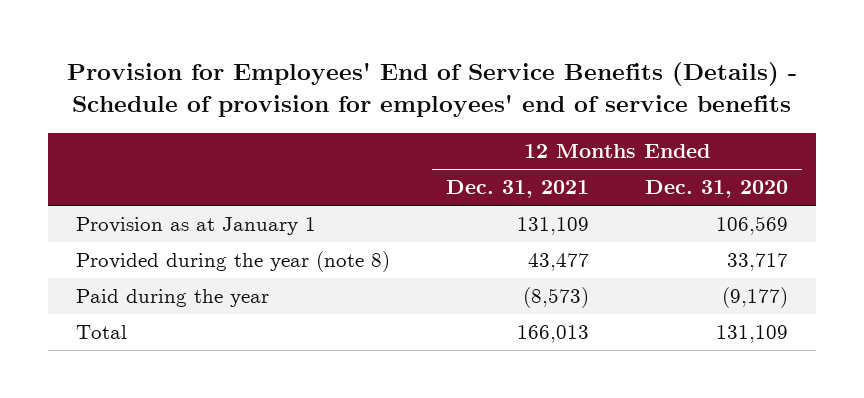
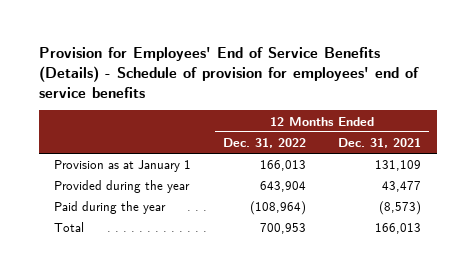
- | 12 Months Ended Dec. 31, 2021 | 12 Months Ended Dec. 31, 2020
+ | 12 Months Ended Dec. 31, 2022 | 12 Months Ended Dec. 31, 2021
- Provided during the year (note 8) | 43,477 | 33,717
+ Provided during the year | 643,904 | 43,477

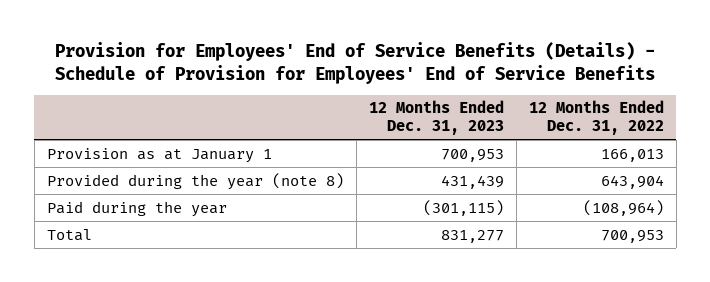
- Provision for Employees' End of Service Benefits (Details) - Schedule of provision for employees' end of service benefits
+ Provision for Employees' End of Service Benefits (Details) - Schedule of Provision for Employees' End of Service Benefits
- | 12 Months Ended Dec. 31, 2022 | 12 Months Ended Dec. 31, 2021
+ | 12 Months Ended Dec. 31, 2023 | 12 Months Ended Dec. 31, 2022
- Provided during the year | 643,904 | 43,477
+ Provided during the year (note 8) | 431,439 | 643,904

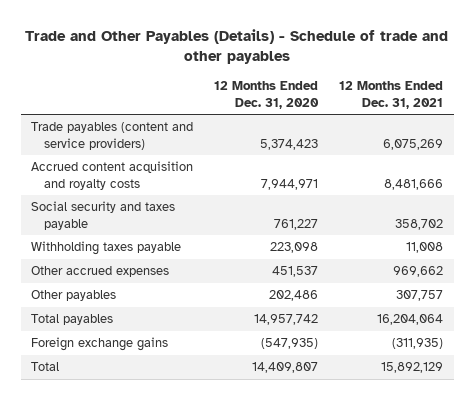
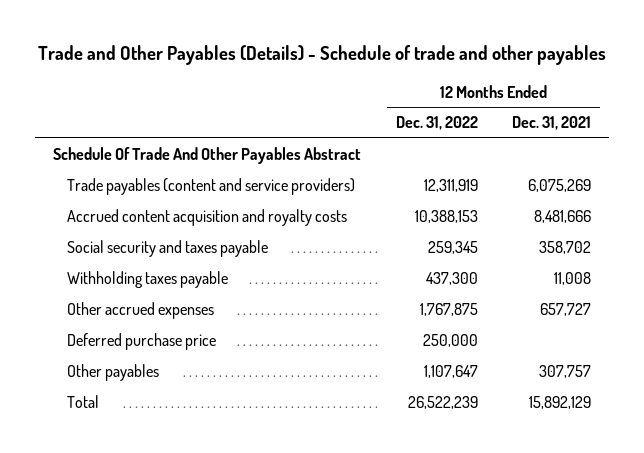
- | 12 Months Ended Dec. 31, 2020 | 12 Months Ended Dec. 31, 2021
+ | 12 Months Ended Dec. 31, 2022 | 12 Months Ended Dec. 31, 2021
+ Schedule Of Trade And Other Payables Abstract
- Other accrued expenses | 451,537 | 969,662
+ Other accrued expenses | 1,767,875 | 657,727
+ Deferred purchase price | 250,000 |
- Total payables | 14,957,742 | 16,204,064
- Foreign exchange gains | (547,935) | (311,935)

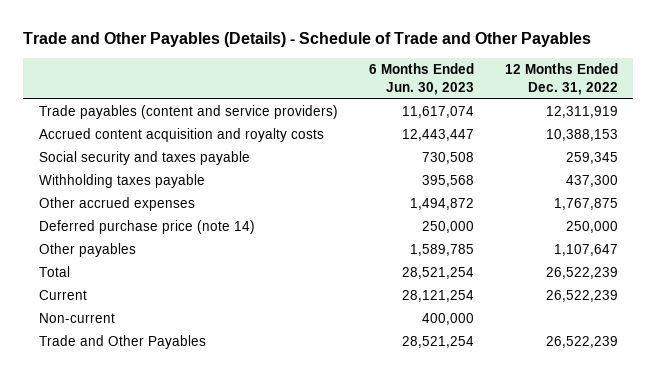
- Trade and Other Payables (Details) - Schedule of trade and other payables
+ Trade and Other Payables (Details) - Schedule of Trade and Other Payables
- | 12 Months Ended Dec. 31, 2022 | 12 Months Ended Dec. 31, 2021
+ | 6 Months Ended Jun. 30, 2023 | 12 Months Ended Dec. 31, 2022
- Schedule Of Trade And Other Payables Abstract
- Deferred purchase price | 250,000 |
+ Deferred purchase price (note 14) | 250,000 | 250,000
+ Current | 28,121,254 | 26,522,239
+ Non-current | 400,000 |
+ Trade and Other Payables | 28,521,254 | 26,522,239

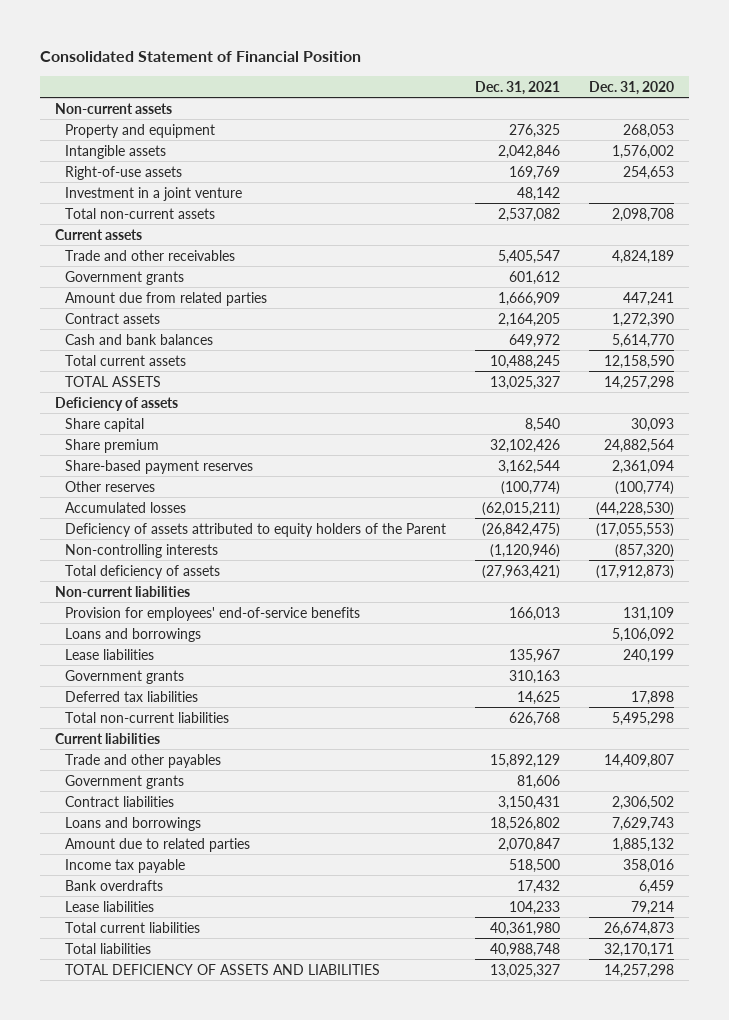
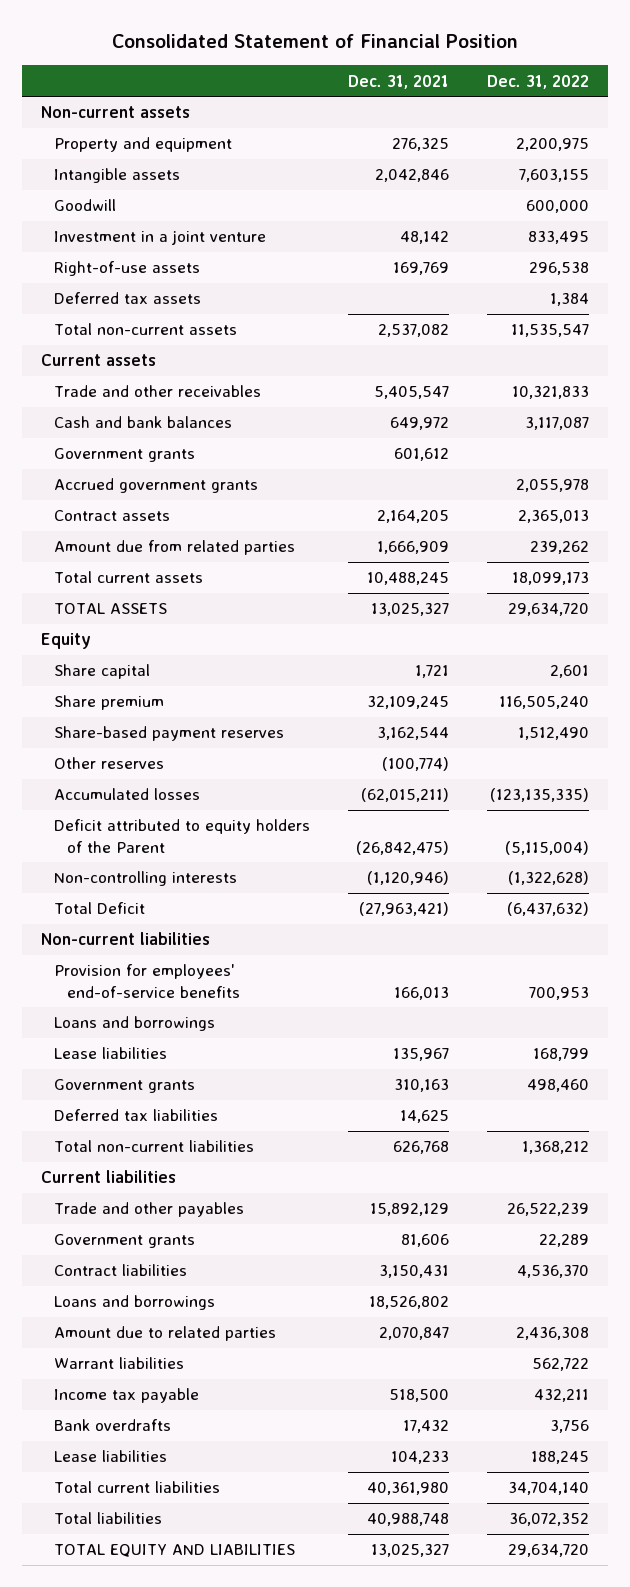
- | Dec. 31, 2021 | Dec. 31, 2020
+ | Dec. 31, 2021 | Dec. 31, 2022
+ Goodwill | | 600,000
moved down: Right-of-use assets | 169,769 | 296,538
+ Deferred tax assets | | 1,384
moved up: Cash and bank balances | 649,972 | 3,117,087
+ Accrued government grants | | 2,055,978
moved down: Amount due from related parties | 1,666,909 | 239,262
- Deficiency of assets
- Share capital | 8,540 | 30,093
- Share premium | 32,102,426 | 24,882,564
+ Equity
+ Share capital | 1,721 | 2,601
+ Share premium | 32,109,245 | 116,505,240
- Deficiency of assets attributed to equity holders of the Parent | (26,842,475) | (17,055,553)
+ Deficit attributed to equity holders of the Parent | (26,842,475) | (5,115,004)
- Total deficiency of assets | (27,963,421) | (17,912,873)
+ Total Deficit | (27,963,421) | (6,437,632)
+ Warrant liabilities | | 562,722
- TOTAL DEFICIENCY OF ASSETS AND LIABILITIES | 13,025,327 | 14,257,298
+ TOTAL EQUITY AND LIABILITIES | 13,025,327 | 29,634,720

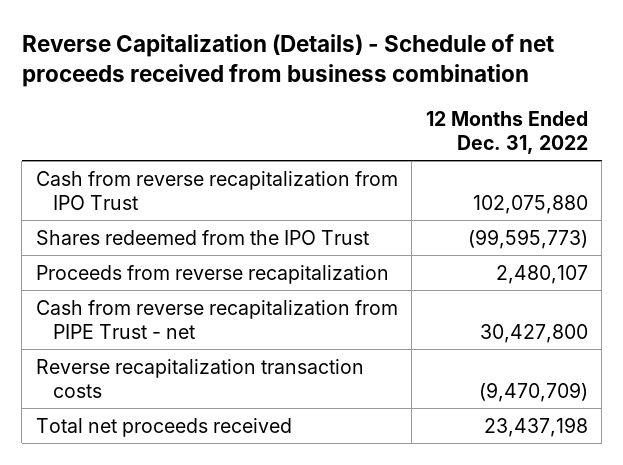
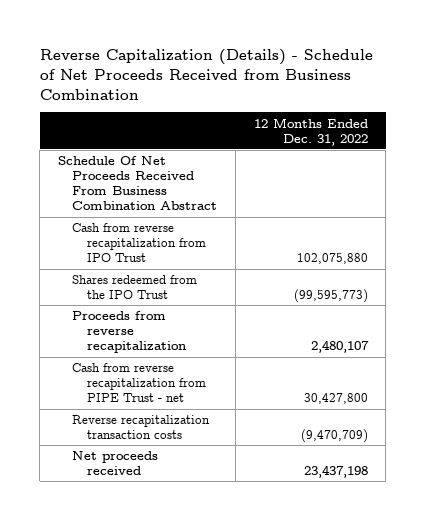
- Reverse Capitalization (Details) - Schedule of net proceeds received from business combination
+ Reverse Capitalization (Details) - Schedule of Net Proceeds Received from Business Combination
+ Schedule Of Net Proceeds Received From Business Combination Abstract
- Total net proceeds received | 23,437,198
+ Net proceeds received | 23,437,198

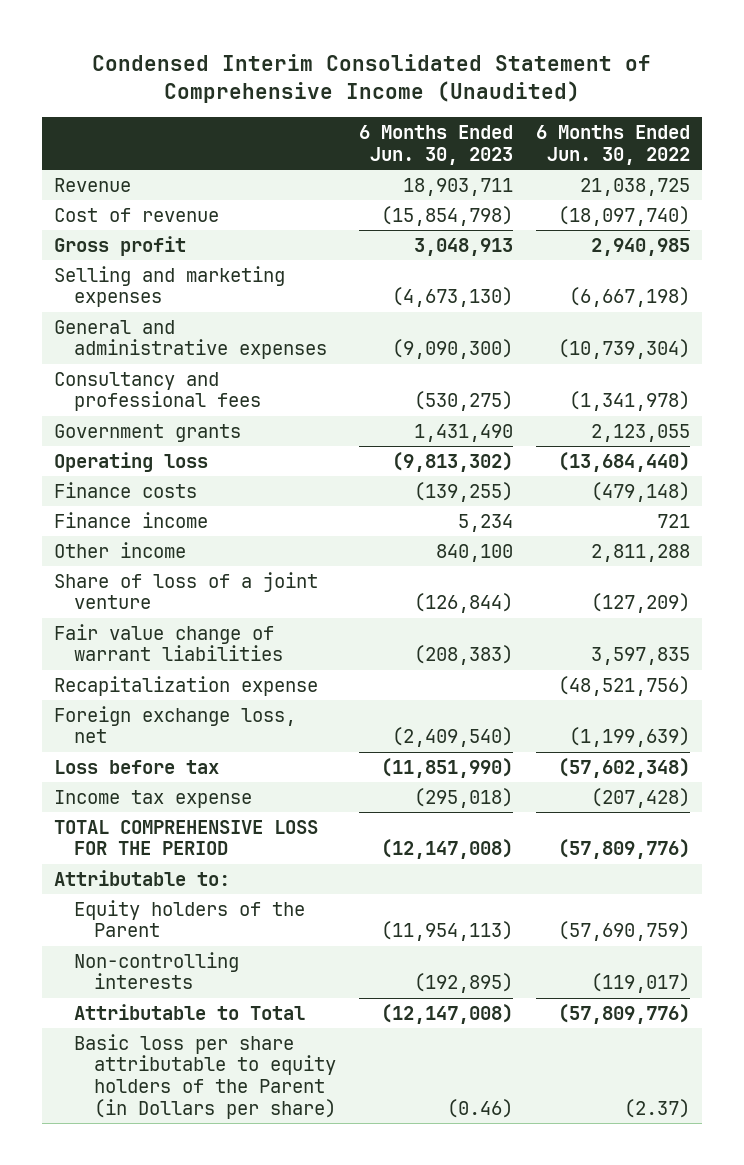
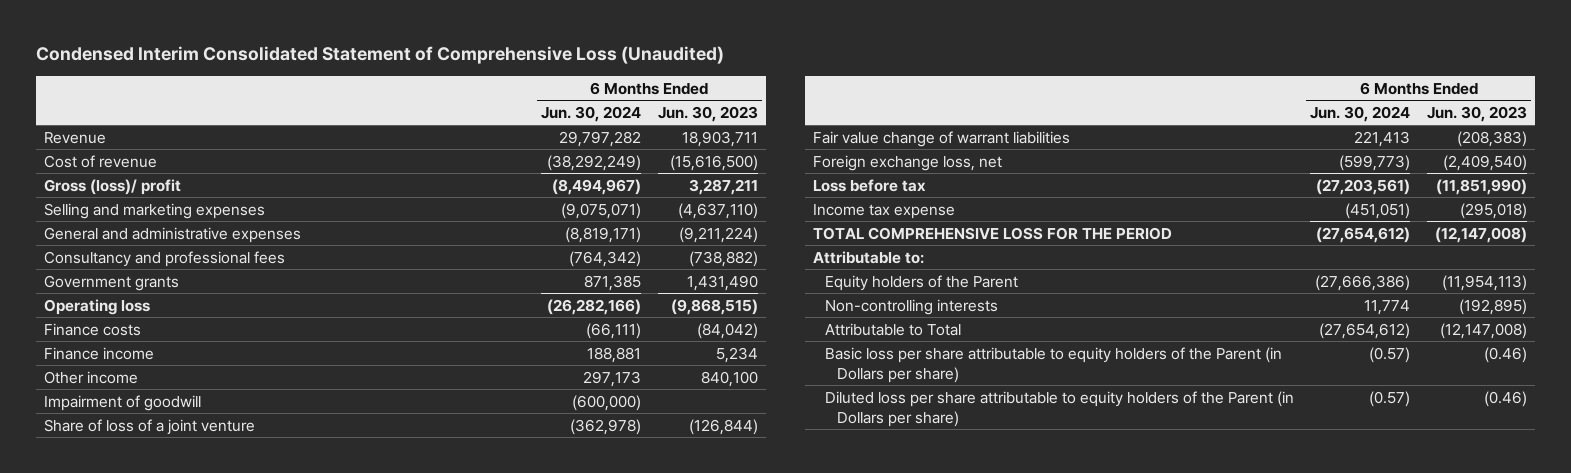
- Condensed Interim Consolidated Statement of Comprehensive Income (Unaudited)
+ Condensed Interim Consolidated Statement of Comprehensive Loss (Unaudited)
- | 6 Months Ended Jun. 30, 2023 | 6 Months Ended Jun. 30, 2022
+ | 6 Months Ended Jun. 30, 2024 | 6 Months Ended Jun. 30, 2023
- Cost of revenue | (15,854,798) | (18,097,740)
- Gross profit | 3,048,913 | 2,940,985
- Selling and marketing expenses | (4,673,130) | (6,667,198)
- General and administrative expenses | (9,090,300) | (10,739,304)
- Consultancy and professional fees | (530,275) | (1,341,978)
+ Cost of revenue | (38,292,249) | (15,616,500)
+ Gross (loss)/ profit | (8,494,967) | 3,287,211
+ Selling and marketing expenses | (9,075,071) | (4,637,110)
+ General and administrative expenses | (8,819,171) | (9,211,224)
+ Consultancy and professional fees | (764,342) | (738,882)
- Operating loss | (9,813,302) | (13,684,440)
- Finance costs | (139,255) | (479,148)
+ Operating loss | (26,282,166) | (9,868,515)
+ Finance costs | (66,111) | (84,042)
+ Impairment of goodwill | (600,000) |
- Recapitalization expense | | (48,521,756)
+ Diluted loss per share attributable to equity holders of the Parent (in Dollars per share) | (0.57) | (0.46)

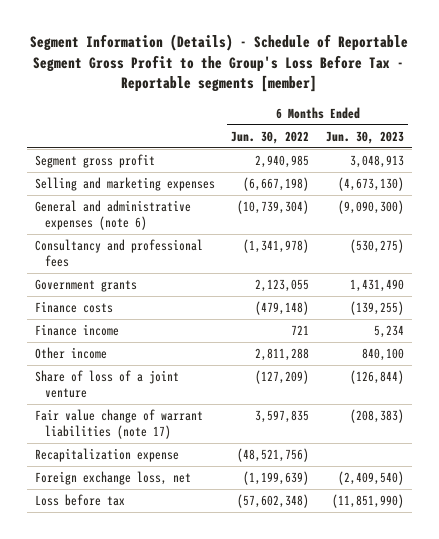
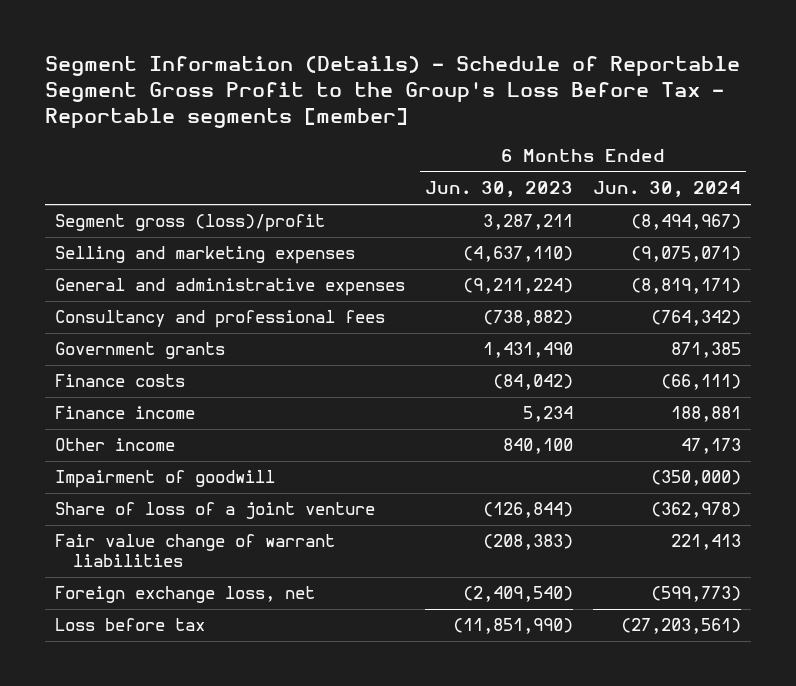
- | 6 Months Ended Jun. 30, 2022 | 6 Months Ended Jun. 30, 2023
+ | 6 Months Ended Jun. 30, 2023 | 6 Months Ended Jun. 30, 2024
- Segment gross profit | 2,940,985 | 3,048,913
- Selling and marketing expenses | (6,667,198) | (4,673,130)
- General and administrative expenses (note 6) | (10,739,304) | (9,090,300)
- Consultancy and professional fees | (1,341,978) | (530,275)
+ Segment gross (loss)/profit | 3,287,211 | (8,494,967)
+ Selling and marketing expenses | (4,637,110) | (9,075,071)
+ General and administrative expenses | (9,211,224) | (8,819,171)
+ Consultancy and professional fees | (738,882) | (764,342)
- Finance costs | (479,148) | (139,255)
+ Finance costs | (84,042) | (66,111)
+ Impairment of goodwill | | (350,000)
- Fair value change of warrant liabilities (note 17) | 3,597,835 | (208,383)
- Recapitalization expense | (48,521,756) |
+ Fair value change of warrant liabilities | (208,383) | 221,413

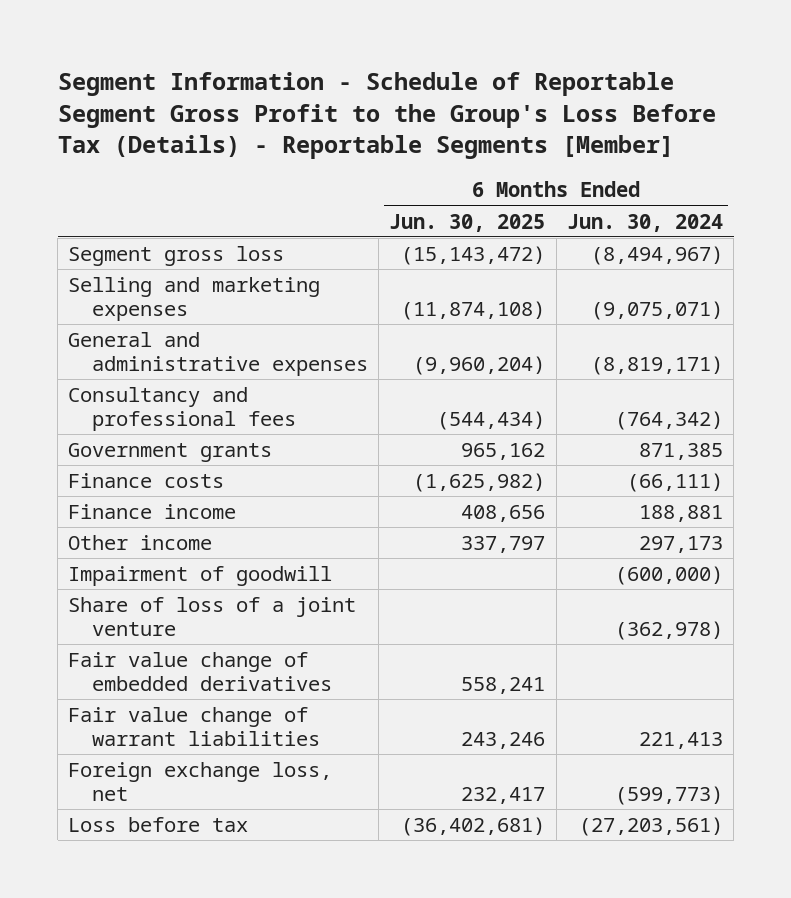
- Segment Information (Details) - Schedule of Reportable Segment Gross Profit to the Group's Loss Before Tax - Reportable segments [member]
+ Segment Information - Schedule of Reportable Segment Gross Profit to the Group's Loss Before Tax (Details) - Reportable Segments [Member]
- | 6 Months Ended Jun. 30, 2023 | 6 Months Ended Jun. 30, 2024
+ | 6 Months Ended Jun. 30, 2025 | 6 Months Ended Jun. 30, 2024
- Segment gross (loss)/profit | 3,287,211 | (8,494,967)
+ Segment gross loss | (15,143,472) | (8,494,967)
- Other income | 840,100 | 47,173
- Impairment of goodwill | | (350,000)
+ Other income | 337,797 | 297,173
+ Impairment of goodwill | | (600,000)
+ Fair value change of embedded derivatives | 558,241 |

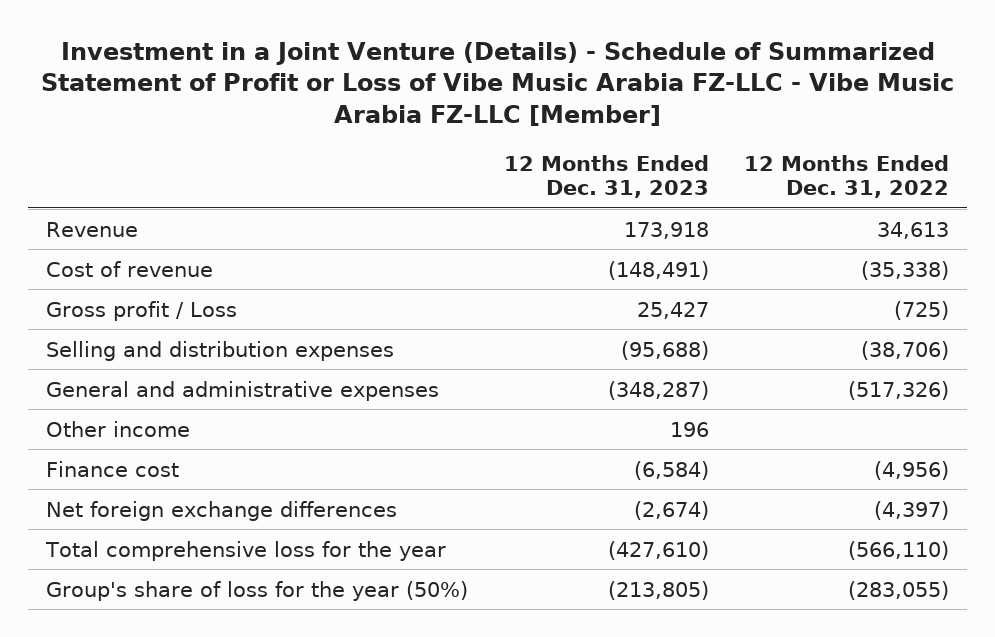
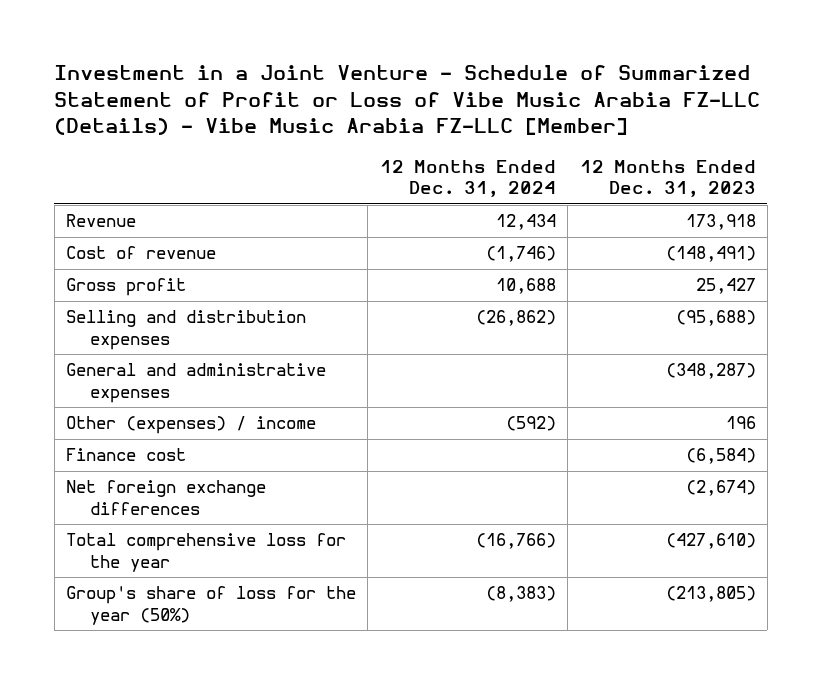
- Investment in a Joint Venture (Details) - Schedule of Summarized Statement of Profit or Loss of Vibe Music Arabia FZ-LLC - Vibe Music Arabia FZ-LLC [Member]
+ Investment in a Joint Venture - Schedule of Summarized Statement of Profit or Loss of Vibe Music Arabia FZ-LLC (Details) - Vibe Music Arabia FZ-LLC [Member]
- | 12 Months Ended Dec. 31, 2023 | 12 Months Ended Dec. 31, 2022
+ | 12 Months Ended Dec. 31, 2024 | 12 Months Ended Dec. 31, 2023
- Gross profit / Loss | 25,427 | (725)
+ Gross profit | 10,688 | 25,427
- Other income | 196 |
+ Other (expenses) / income | (592) | 196

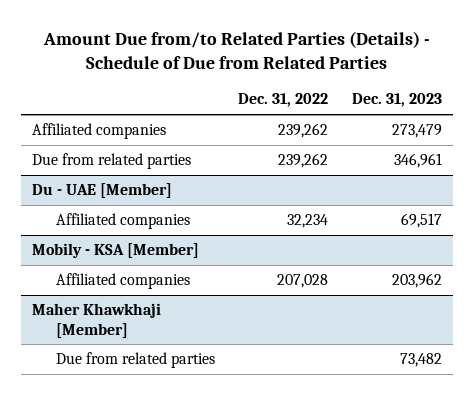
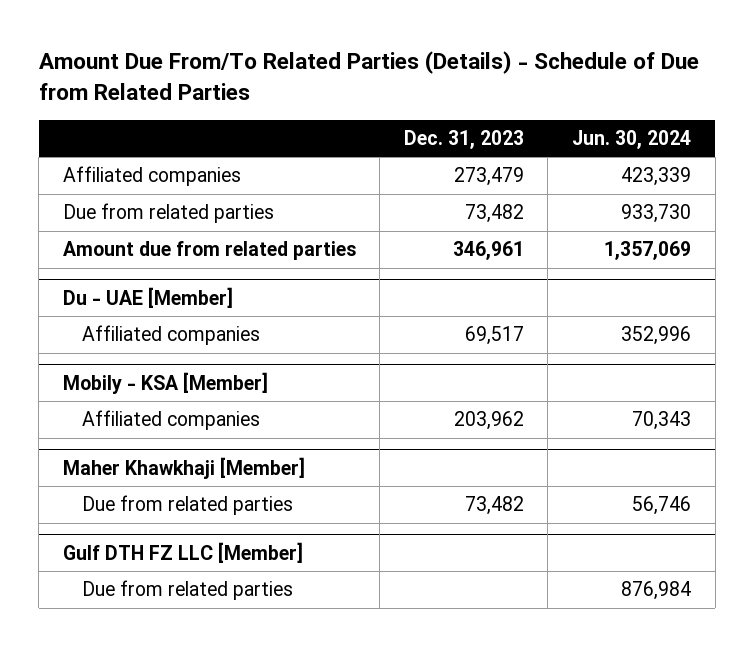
- Amount Due from/to Related Parties (Details) - Schedule of Due from Related Parties
+ Amount Due From/To Related Parties (Details) - Schedule of Due from Related Parties
- | Dec. 31, 2022 | Dec. 31, 2023
+ | Dec. 31, 2023 | Jun. 30, 2024
- Due from related parties | 239,262 | 346,961
+ Due from related parties | 73,482 | 933,730
+ Amount due from related parties | 346,961 | 1,357,069
+ Gulf DTH FZ LLC [Member]
+ Due from related parties | | 876,984

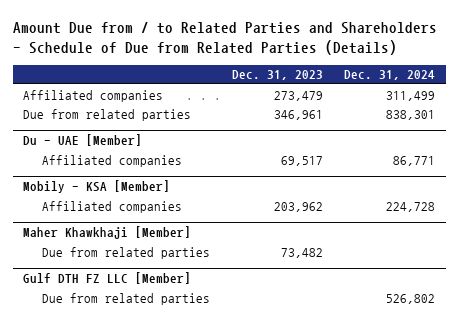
- Amount Due From/To Related Parties (Details) - Schedule of Due from Related Parties
+ Amount Due from / to Related Parties and Shareholders - Schedule of Due from Related Parties (Details)
- | Dec. 31, 2023 | Jun. 30, 2024
+ | Dec. 31, 2023 | Dec. 31, 2024
- Due from related parties | 73,482 | 933,730
- Amount due from related parties | 346,961 | 1,357,069
+ Due from related parties | 346,961 | 838,301

